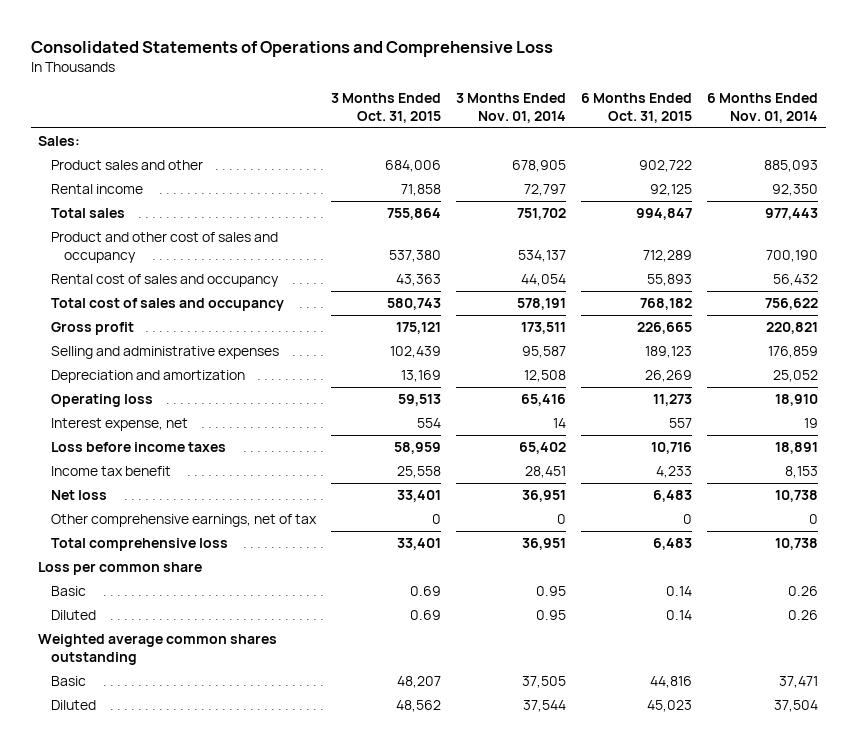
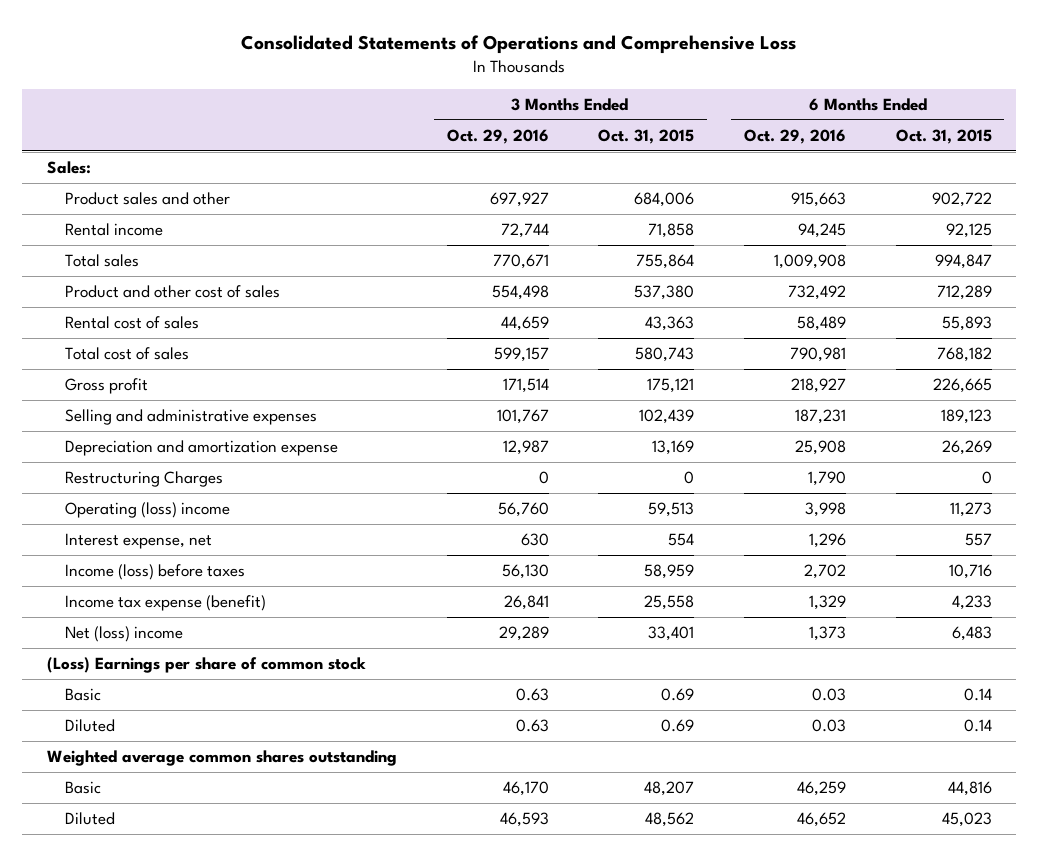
- | 3 Months Ended Oct. 31, 2015 | 3 Months Ended Nov. 01, 2014 | 6 Months Ended Oct. 31, 2015 | 6 Months Ended Nov. 01, 2014
+ | 3 Months Ended Oct. 29, 2016 | 3 Months Ended Oct. 31, 2015 | 6 Months Ended Oct. 29, 2016 | 6 Months Ended Oct. 31, 2015
- Product and other cost of sales and occupancy | 537,380 | 534,137 | 712,289 | 700,190
- Rental cost of sales and occupancy | 43,363 | 44,054 | 55,893 | 56,432
- Total cost of sales and occupancy | 580,743 | 578,191 | 768,182 | 756,622
+ Product and other cost of sales | 554,498 | 537,380 | 732,492 | 712,289
+ Rental cost of sales | 44,659 | 43,363 | 58,489 | 55,893
+ Total cost of sales | 599,157 | 580,743 | 790,981 | 768,182
- Depreciation and amortization | 13,169 | 12,508 | 26,269 | 25,052
- Operating loss | 59,513 | 65,416 | 11,273 | 18,910
+ Depreciation and amortization expense | 12,987 | 13,169 | 25,908 | 26,269
+ Restructuring Charges | 0 | 0 | 1,790 | 0
+ Operating (loss) income | 56,760 | 59,513 | 3,998 | 11,273
- Loss before income taxes | 58,959 | 65,402 | 10,716 | 18,891
- Income tax benefit | 25,558 | 28,451 | 4,233 | 8,153
- Net loss | 33,401 | 36,951 | 6,483 | 10,738
- Other comprehensive earnings, net of tax | 0 | 0 | 0 | 0
- Total comprehensive loss | 33,401 | 36,951 | 6,483 | 10,738
- Loss per common share
+ Income (loss) before taxes | 56,130 | 58,959 | 2,702 | 10,716
+ Income tax expense (benefit) | 26,841 | 25,558 | 1,329 | 4,233
+ Net (loss) income | 29,289 | 33,401 | 1,373 | 6,483
+ (Loss) Earnings per share of common stock

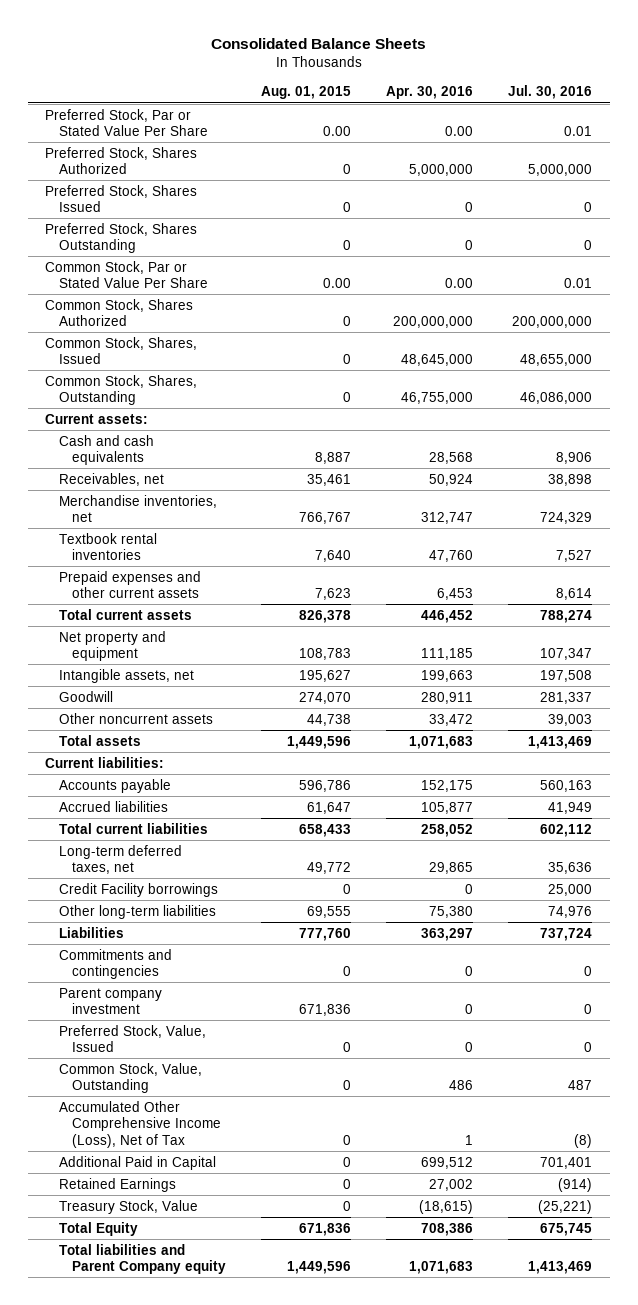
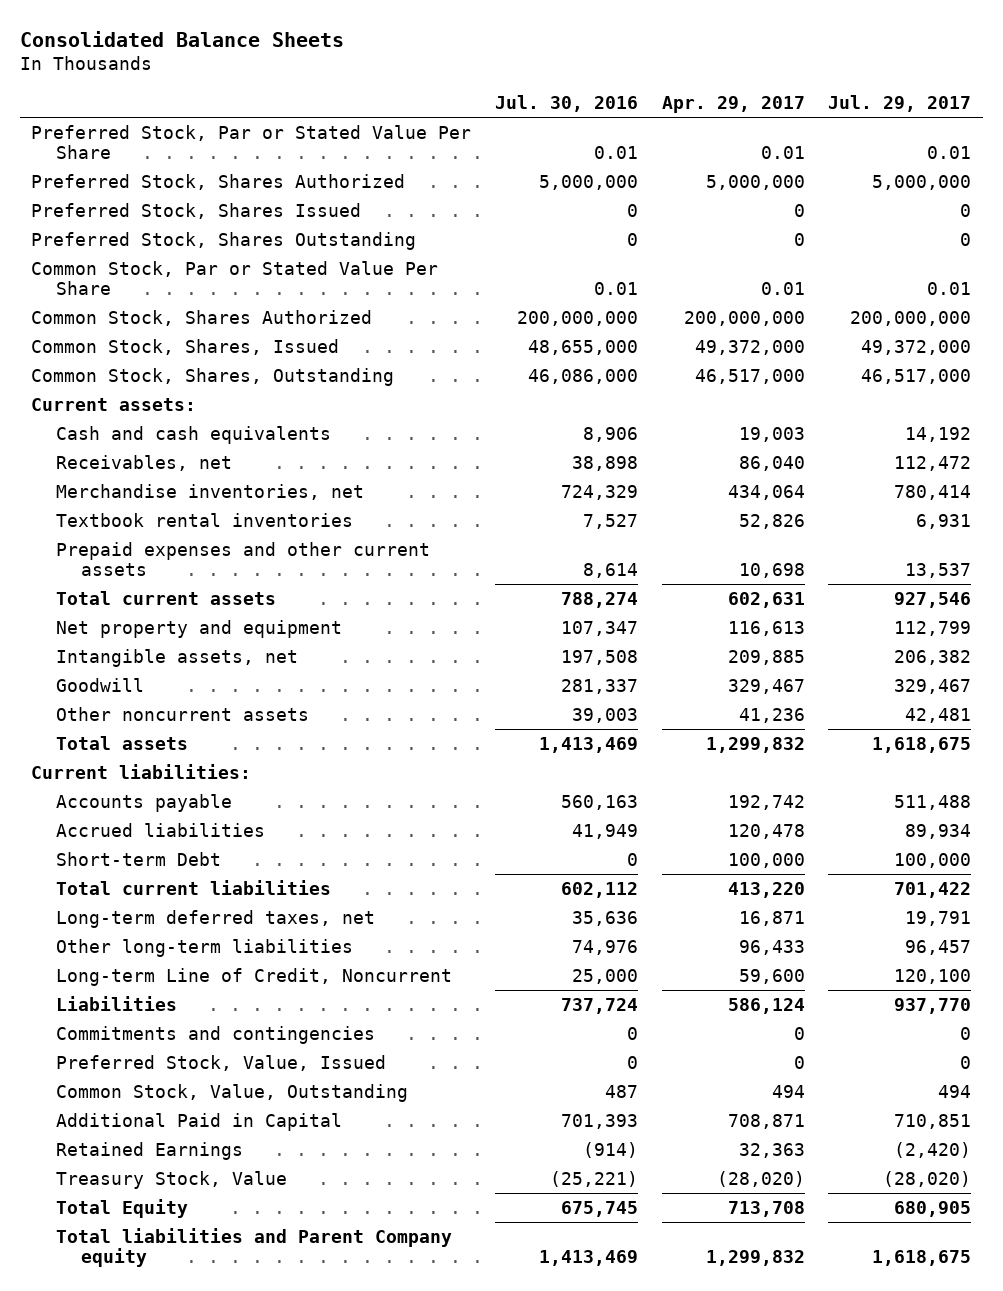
- | Aug. 01, 2015 | Apr. 30, 2016 | Jul. 30, 2016
+ | Jul. 30, 2016 | Apr. 29, 2017 | Jul. 29, 2017
+ Short-term Debt | 0 | 100,000 | 100,000
- Credit Facility borrowings | 0 | 0 | 25,000
+ Long-term Line of Credit, Noncurrent | 25,000 | 59,600 | 120,100
- Parent company investment | 671,836 | 0 | 0
- Accumulated Other Comprehensive Income (Loss), Net of Tax | 0 | 1 | (8)
- Additional Paid in Capital | 0 | 699,512 | 701,401
+ Additional Paid in Capital | 701,393 | 708,871 | 710,851

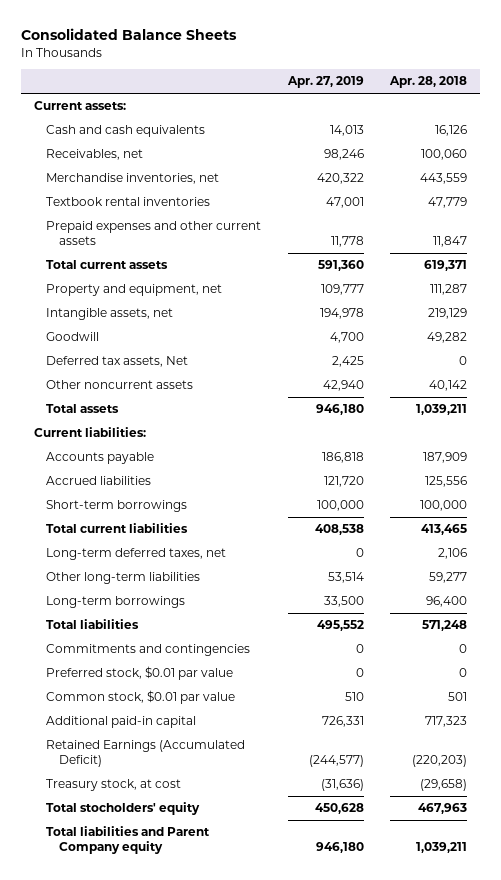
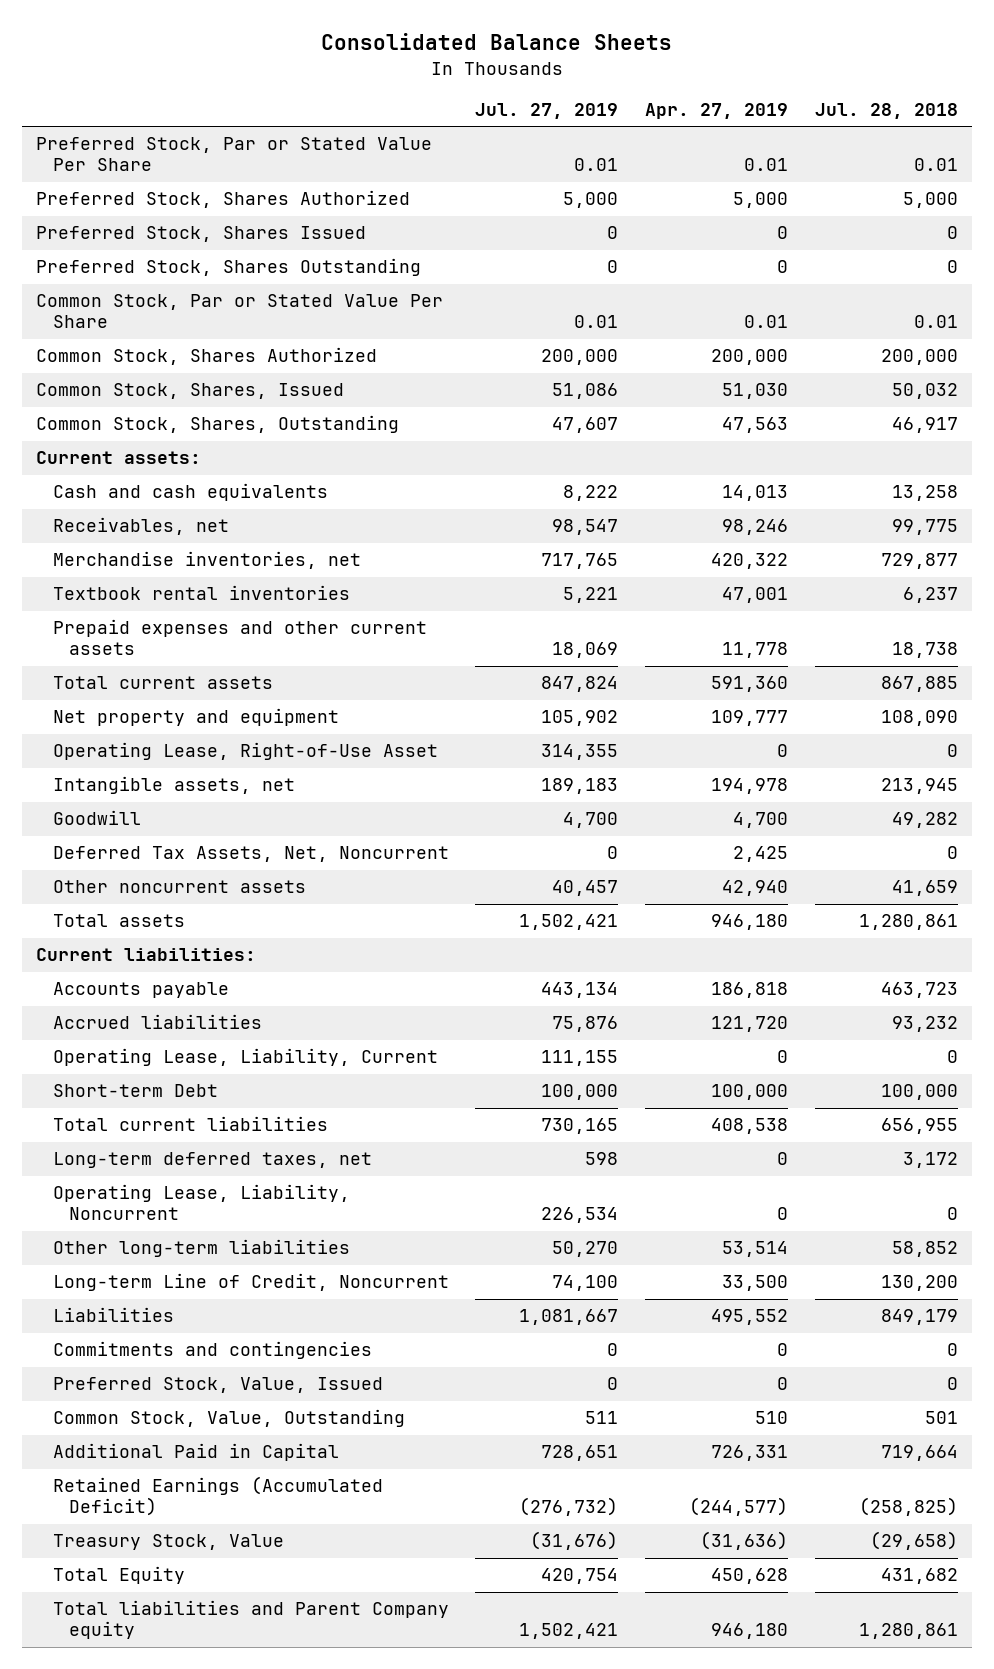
- | Apr. 27, 2019 | Apr. 28, 2018
+ | Jul. 27, 2019 | Apr. 27, 2019 | Jul. 28, 2018
+ Preferred Stock, Par or Stated Value Per Share | 0.01 | 0.01 | 0.01
+ Preferred Stock, Shares Authorized | 5,000 | 5,000 | 5,000
+ Preferred Stock, Shares Issued | 0 | 0 | 0
+ Preferred Stock, Shares Outstanding | 0 | 0 | 0
+ Common Stock, Par or Stated Value Per Share | 0.01 | 0.01 | 0.01
+ Common Stock, Shares Authorized | 200,000 | 200,000 | 200,000
+ Common Stock, Shares, Issued | 51,086 | 51,030 | 50,032
+ Common Stock, Shares, Outstanding | 47,607 | 47,563 | 46,917
- Property and equipment, net | 109,777 | 111,287
+ Net property and equipment | 105,902 | 109,777 | 108,090
+ Operating Lease, Right-of-Use Asset | 314,355 | 0 | 0
- Deferred tax assets, Net | 2,425 | 0
+ Deferred Tax Assets, Net, Noncurrent | 0 | 2,425 | 0
- Short-term borrowings | 100,000 | 100,000
+ Operating Lease, Liability, Current | 111,155 | 0 | 0
+ Short-term Debt | 100,000 | 100,000 | 100,000
+ Operating Lease, Liability, Noncurrent | 226,534 | 0 | 0
- Long-term borrowings | 33,500 | 96,400
- Total liabilities | 495,552 | 571,248
+ Long-term Line of Credit, Noncurrent | 74,100 | 33,500 | 130,200
+ Liabilities | 1,081,667 | 495,552 | 849,179
- Preferred stock, $0.01 par value | 0 | 0
- Common stock, $0.01 par value | 510 | 501
- Additional paid-in capital | 726,331 | 717,323
+ Preferred Stock, Value, Issued | 0 | 0 | 0
+ Common Stock, Value, Outstanding | 511 | 510 | 501
+ Additional Paid in Capital | 728,651 | 726,331 | 719,664
- Treasury stock, at cost | (31,636) | (29,658)
- Total stocholders' equity | 450,628 | 467,963
+ Treasury Stock, Value | (31,676) | (31,636) | (29,658)
+ Total Equity | 420,754 | 450,628 | 431,682

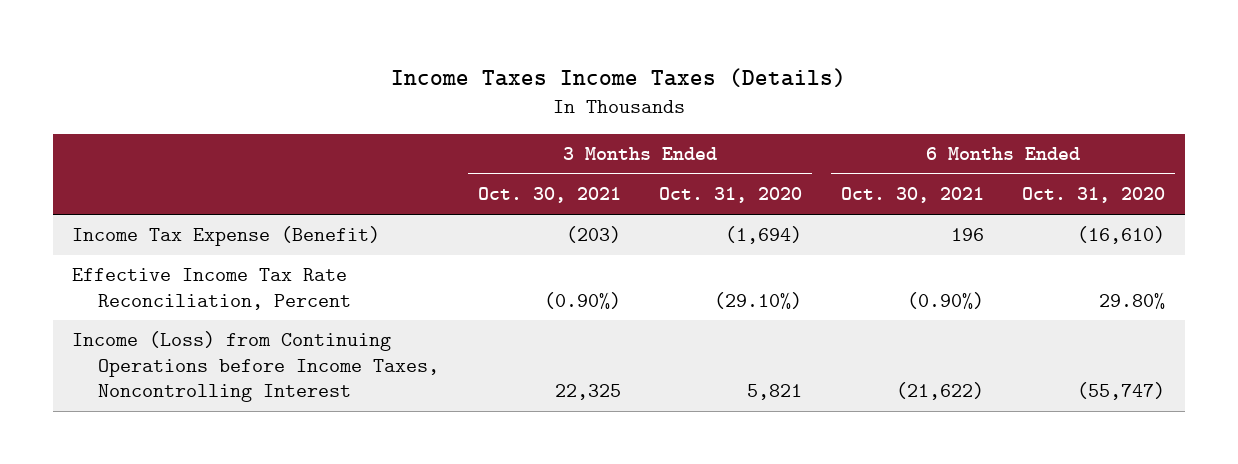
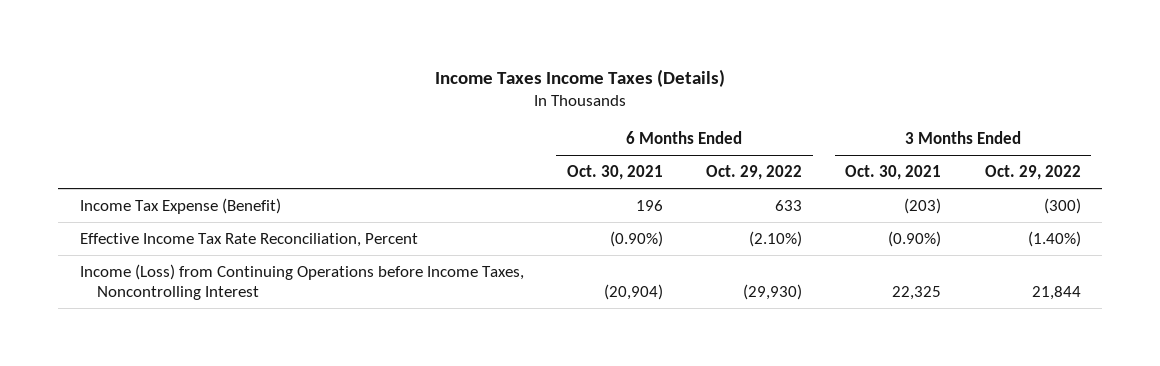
- | 3 Months Ended Oct. 30, 2021 | 3 Months Ended Oct. 31, 2020 | 6 Months Ended Oct. 30, 2021 | 6 Months Ended Oct. 31, 2020
+ | 6 Months Ended Oct. 30, 2021 | 6 Months Ended Oct. 29, 2022 | 3 Months Ended Oct. 30, 2021 | 3 Months Ended Oct. 29, 2022
- Income (Loss) from Continuing Operations before Income Taxes, Noncontrolling Interest | 22,325 | 5,821 | (21,622) | (55,747)
+ Income (Loss) from Continuing Operations before Income Taxes, Noncontrolling Interest | (20,904) | (29,930) | 22,325 | 21,844

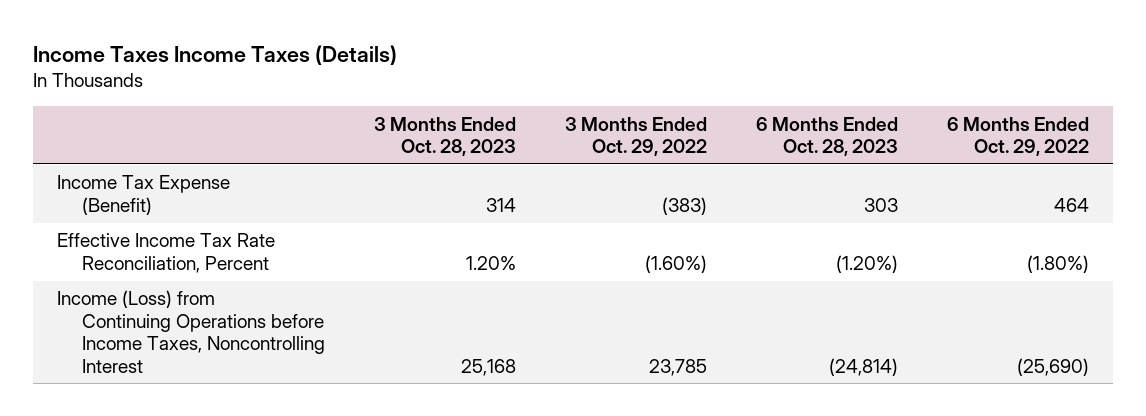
- | 6 Months Ended Oct. 30, 2021 | 6 Months Ended Oct. 29, 2022 | 3 Months Ended Oct. 30, 2021 | 3 Months Ended Oct. 29, 2022
+ | 3 Months Ended Oct. 28, 2023 | 3 Months Ended Oct. 29, 2022 | 6 Months Ended Oct. 28, 2023 | 6 Months Ended Oct. 29, 2022
- Income Tax Expense (Benefit) | 196 | 633 | (203) | (300)
- Effective Income Tax Rate Reconciliation, Percent | (0.90%) | (2.10%) | (0.90%) | (1.40%)
- Income (Loss) from Continuing Operations before Income Taxes, Noncontrolling Interest | (20,904) | (29,930) | 22,325 | 21,844
+ Income Tax Expense (Benefit) | 314 | (383) | 303 | 464
+ Effective Income Tax Rate Reconciliation, Percent | 1.20% | (1.60%) | (1.20%) | (1.80%)
+ Income (Loss) from Continuing Operations before Income Taxes, Noncontrolling Interest | 25,168 | 23,785 | (24,814) | (25,690)

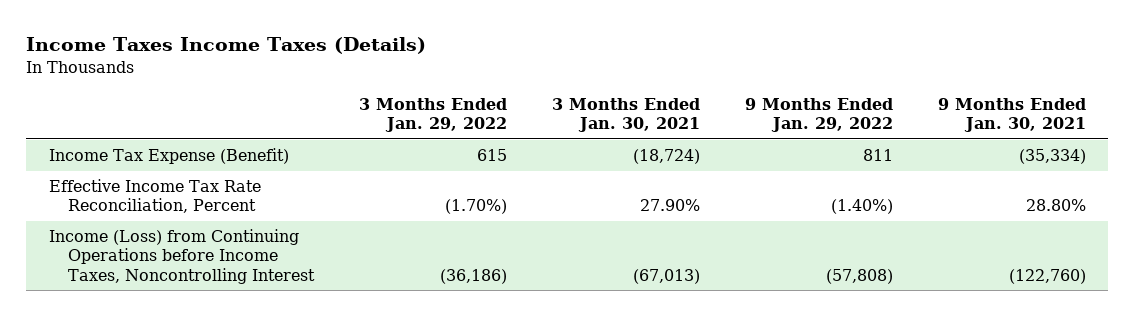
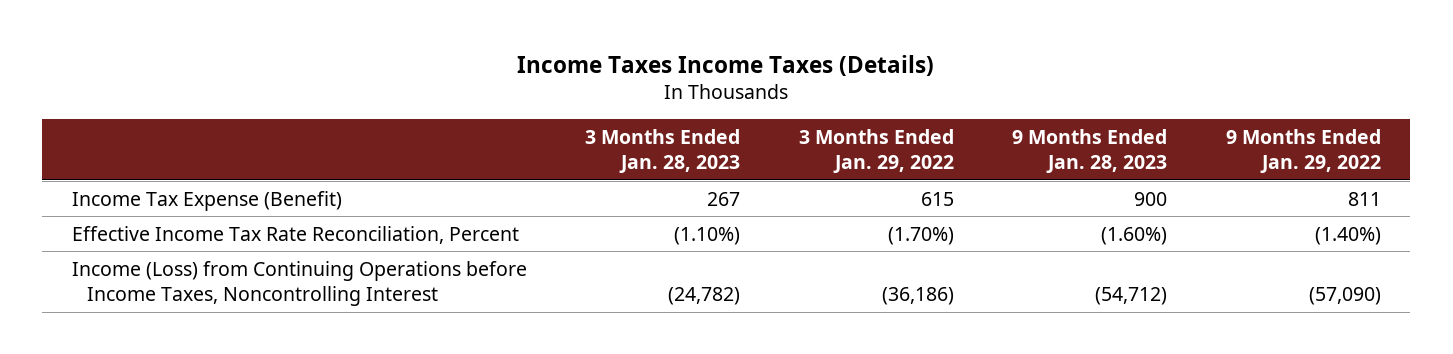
- | 3 Months Ended Jan. 29, 2022 | 3 Months Ended Jan. 30, 2021 | 9 Months Ended Jan. 29, 2022 | 9 Months Ended Jan. 30, 2021
+ | 3 Months Ended Jan. 28, 2023 | 3 Months Ended Jan. 29, 2022 | 9 Months Ended Jan. 28, 2023 | 9 Months Ended Jan. 29, 2022
- Income (Loss) from Continuing Operations before Income Taxes, Noncontrolling Interest | (36,186) | (67,013) | (57,808) | (122,760)
+ Income (Loss) from Continuing Operations before Income Taxes, Noncontrolling Interest | (24,782) | (36,186) | (54,712) | (57,090)

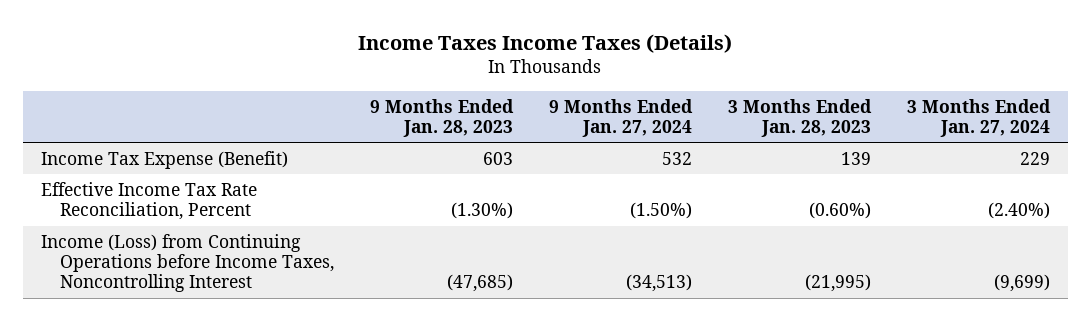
- | 3 Months Ended Jan. 28, 2023 | 3 Months Ended Jan. 29, 2022 | 9 Months Ended Jan. 28, 2023 | 9 Months Ended Jan. 29, 2022
+ | 9 Months Ended Jan. 28, 2023 | 9 Months Ended Jan. 27, 2024 | 3 Months Ended Jan. 28, 2023 | 3 Months Ended Jan. 27, 2024
- Income Tax Expense (Benefit) | 267 | 615 | 900 | 811
- Effective Income Tax Rate Reconciliation, Percent | (1.10%) | (1.70%) | (1.60%) | (1.40%)
- Income (Loss) from Continuing Operations before Income Taxes, Noncontrolling Interest | (24,782) | (36,186) | (54,712) | (57,090)
+ Income Tax Expense (Benefit) | 603 | 532 | 139 | 229
+ Effective Income Tax Rate Reconciliation, Percent | (1.30%) | (1.50%) | (0.60%) | (2.40%)
+ Income (Loss) from Continuing Operations before Income Taxes, Noncontrolling Interest | (47,685) | (34,513) | (21,995) | (9,699)

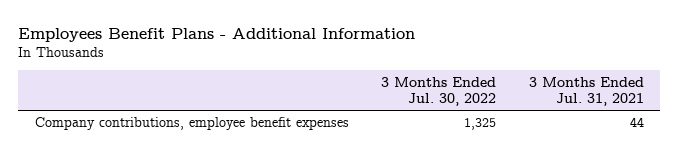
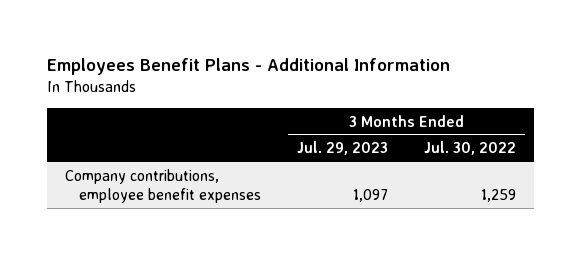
- | 3 Months Ended Jul. 30, 2022 | 3 Months Ended Jul. 31, 2021
+ | 3 Months Ended Jul. 29, 2023 | 3 Months Ended Jul. 30, 2022
- Company contributions, employee benefit expenses | 1,325 | 44
+ Company contributions, employee benefit expenses | 1,097 | 1,259

